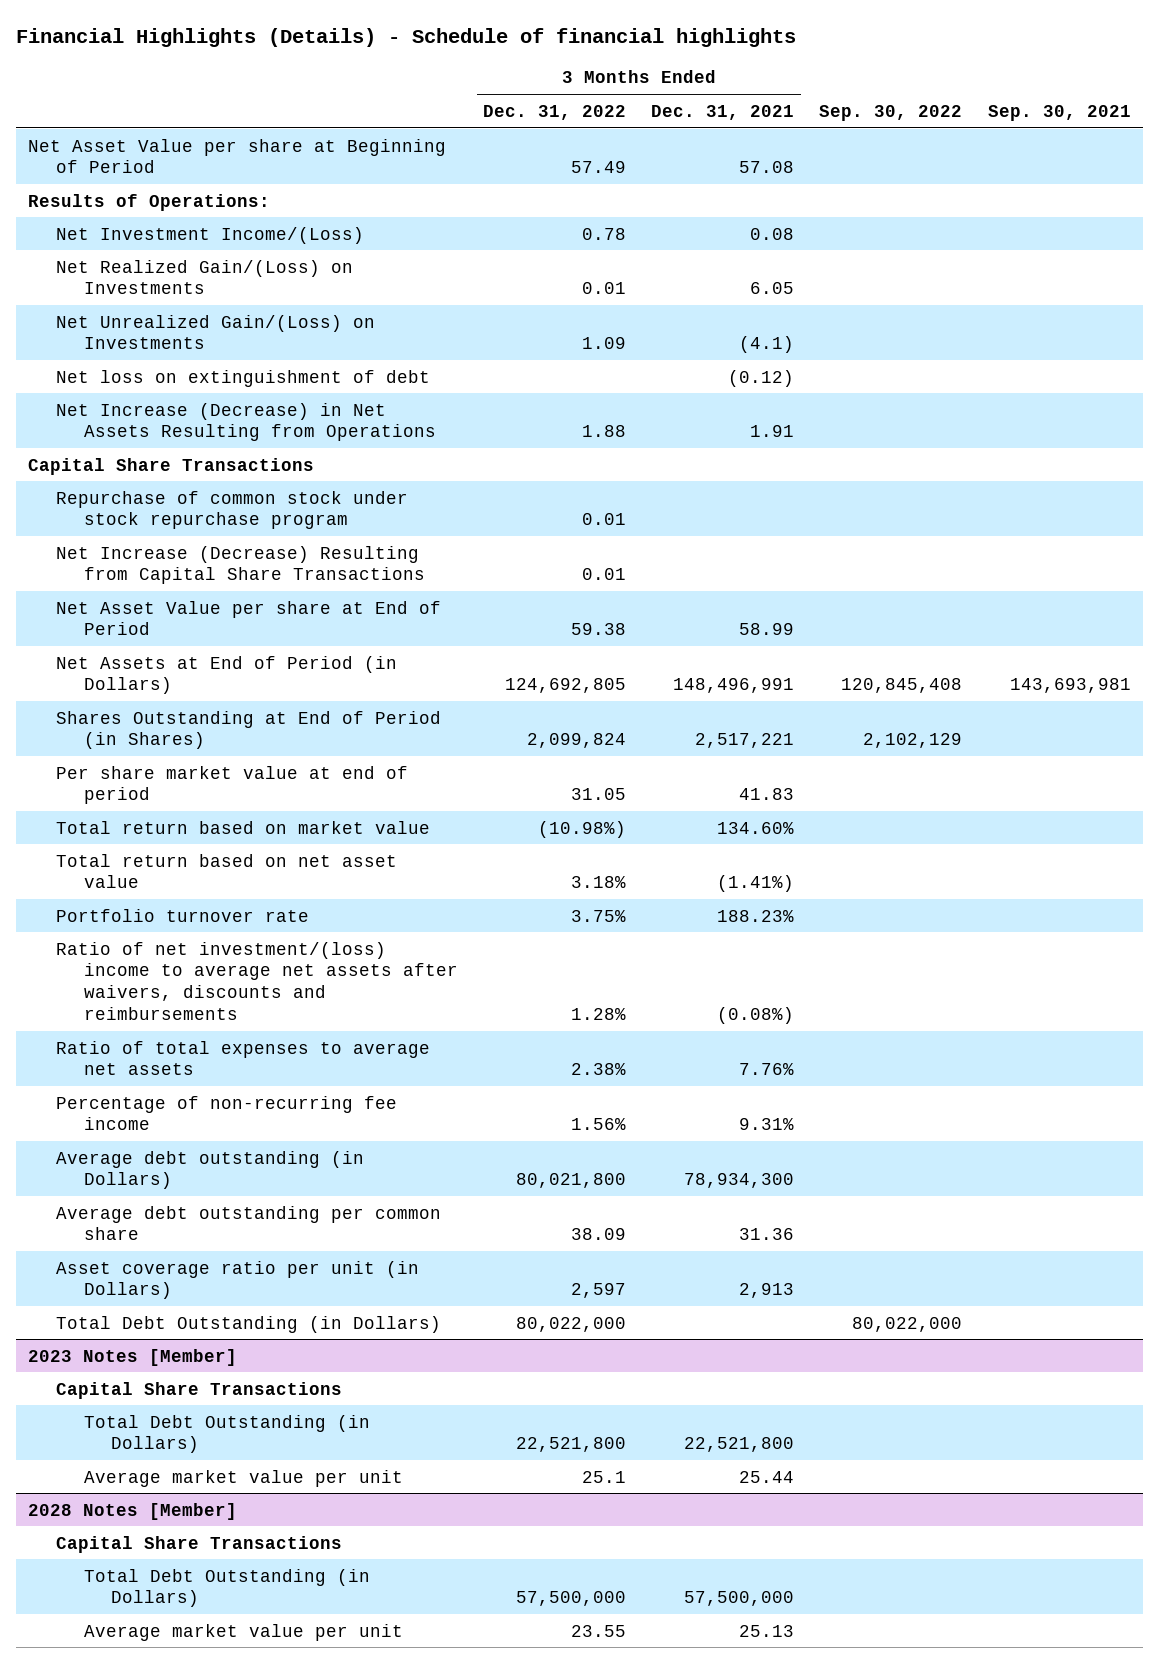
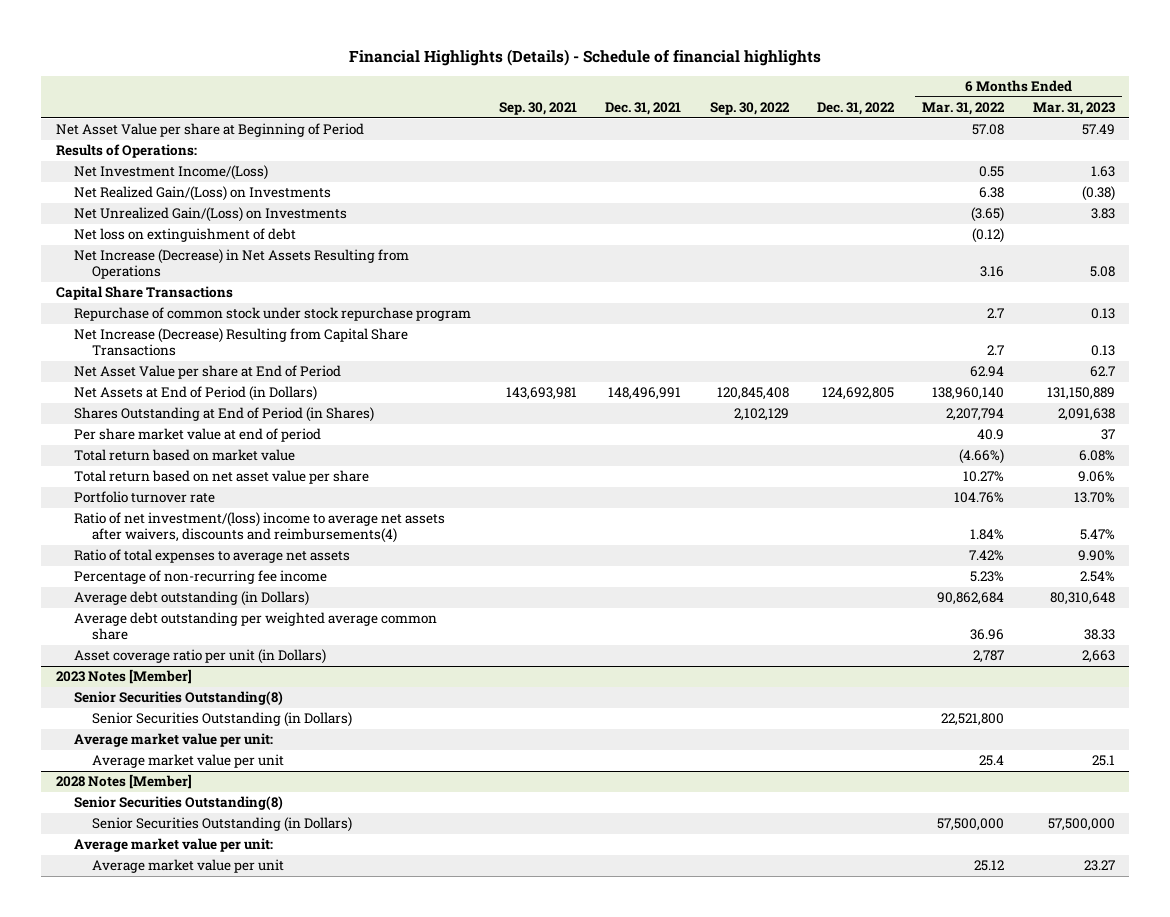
- | 3 Months Ended Dec. 31, 2022 | 3 Months Ended Dec. 31, 2021 | Sep. 30, 2022 | Sep. 30, 2021
+ | Sep. 30, 2021 | Dec. 31, 2021 | Sep. 30, 2022 | Dec. 31, 2022 | 6 Months Ended Mar. 31, 2022 | 6 Months Ended Mar. 31, 2023
- Total return based on net asset value | 3.18% | (1.41%) | |
+ Total return based on net asset value per share | | | | | 10.27% | 9.06%
- Ratio of net investment/(loss) income to average net assets after waivers, discounts and reimbursements | 1.28% | (0.08%) | |
+ Ratio of net investment/(loss) income to average net assets after waivers, discounts and reimbursements(4) | | | | | 1.84% | 5.47%
- Average debt outstanding per common share | 38.09 | 31.36 | |
+ Average debt outstanding per weighted average common share | | | | | 36.96 | 38.33
- Total Debt Outstanding (in Dollars) | 80,022,000 | | 80,022,000 |
@ 2023 Notes [Member]
- Capital Share Transactions
- Total Debt Outstanding (in Dollars) | 22,521,800 | 22,521,800 | |
+ Senior Securities Outstanding(8)
+ Senior Securities Outstanding (in Dollars) | | | | | 22,521,800 |
+ Average market value per unit:
@ 2028 Notes [Member]
- Capital Share Transactions
- Total Debt Outstanding (in Dollars) | 57,500,000 | 57,500,000 | |
+ Senior Securities Outstanding(8)
+ Senior Securities Outstanding (in Dollars) | | | | | 57,500,000 | 57,500,000
+ Average market value per unit:

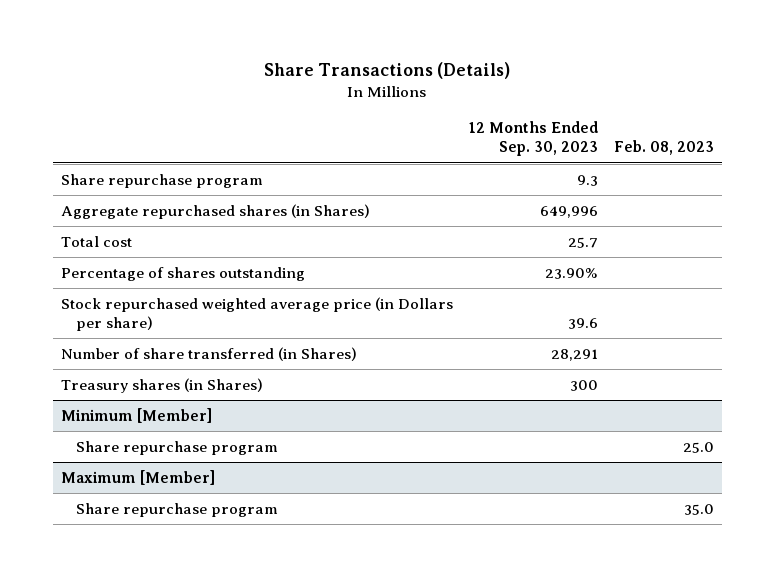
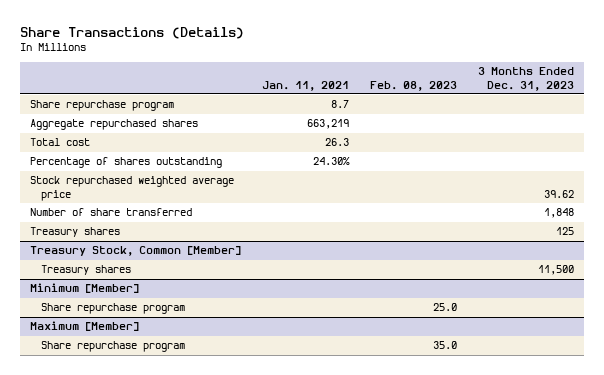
- | 12 Months Ended Sep. 30, 2023 | Feb. 08, 2023
+ | Jan. 11, 2021 | Feb. 08, 2023 | 3 Months Ended Dec. 31, 2023
- Aggregate repurchased shares (in Shares) | 649,996 |
+ Aggregate repurchased shares | 663,219 | |
- Stock repurchased weighted average price (in Dollars per share) | 39.6 |
- Number of share transferred (in Shares) | 28,291 |
- Treasury shares (in Shares) | 300 |
+ Stock repurchased weighted average price | | | 39.62
+ Number of share transferred | | | 1,848
+ Treasury shares | | | 125
+ Treasury Stock, Common [Member]
+ Treasury shares | | | 11,500

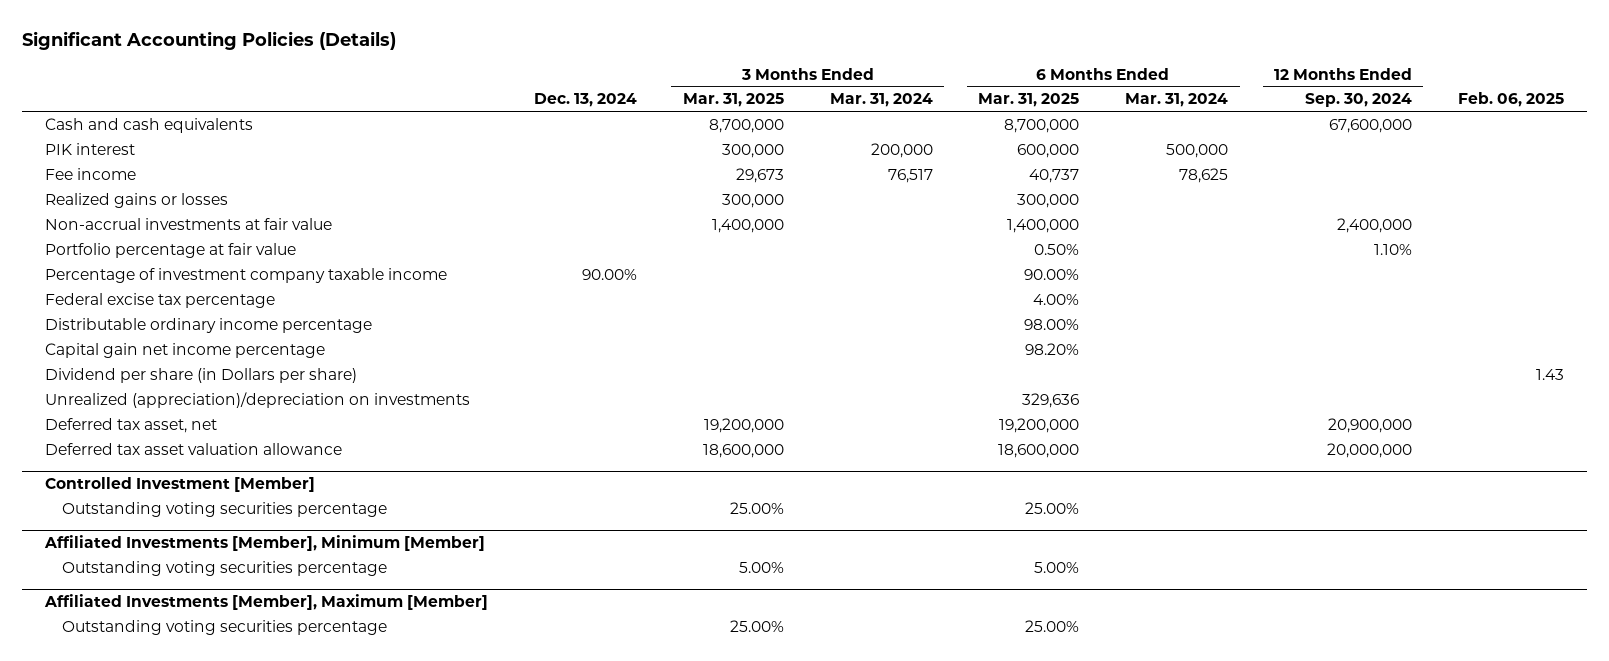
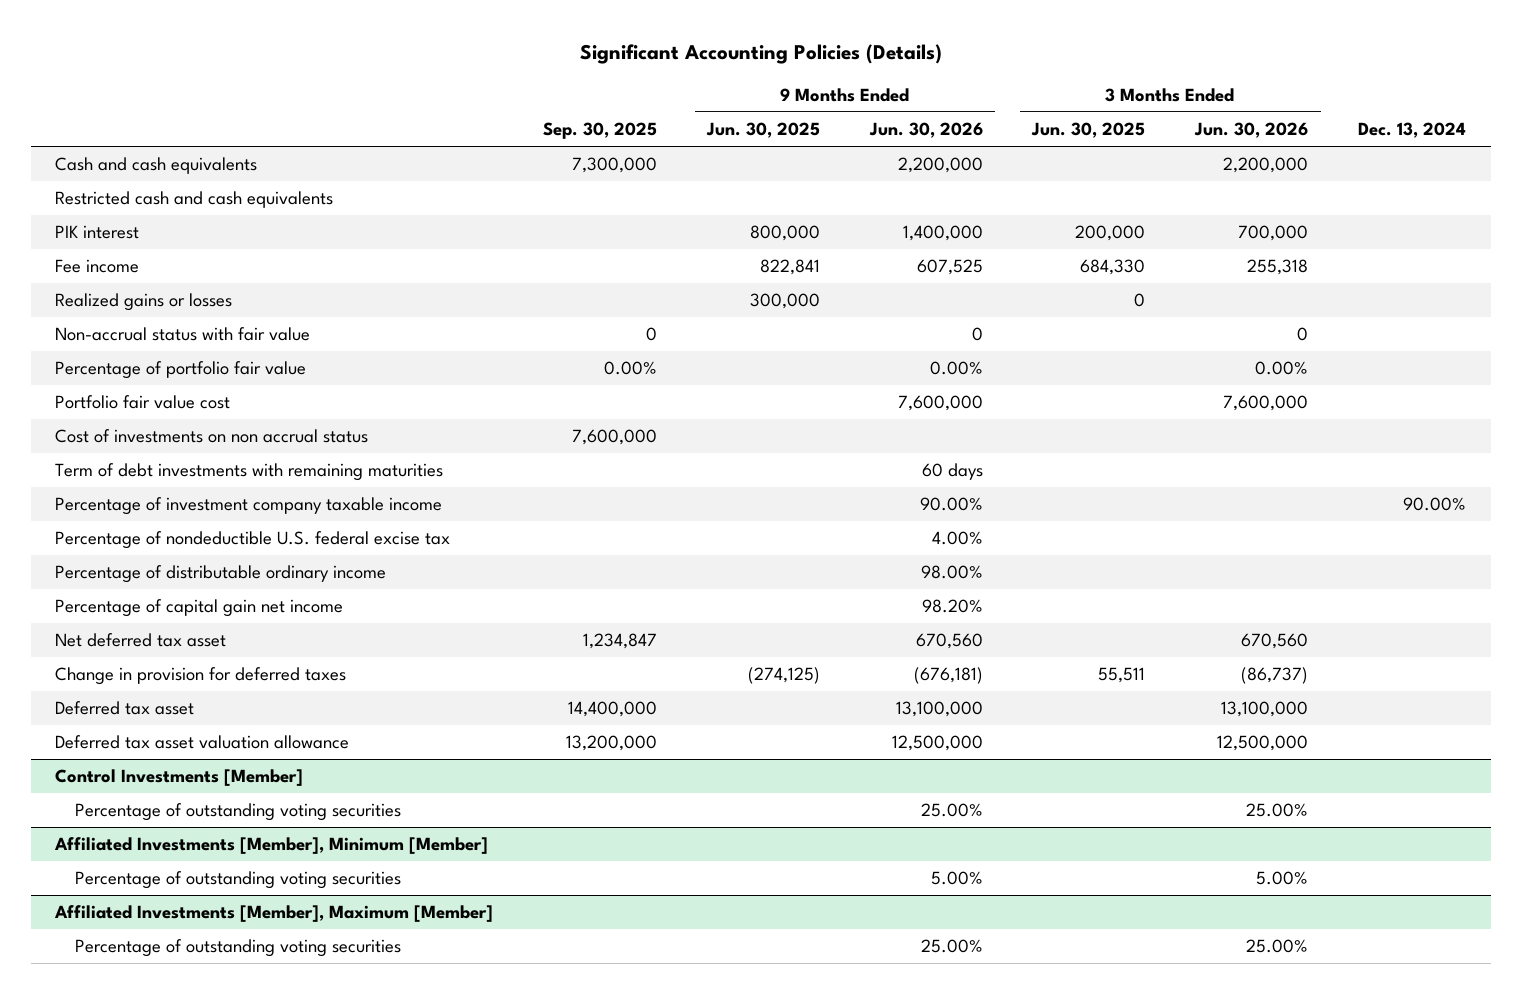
- | Dec. 13, 2024 | 3 Months Ended Mar. 31, 2025 | 3 Months Ended Mar. 31, 2024 | 6 Months Ended Mar. 31, 2025 | 6 Months Ended Mar. 31, 2024 | 12 Months Ended Sep. 30, 2024 | Feb. 06, 2025
+ | Sep. 30, 2025 | 9 Months Ended Jun. 30, 2025 | 9 Months Ended Jun. 30, 2026 | 3 Months Ended Jun. 30, 2025 | 3 Months Ended Jun. 30, 2026 | Dec. 13, 2024
+ Restricted cash and cash equivalents
- Non-accrual investments at fair value | | 1,400,000 | | 1,400,000 | | 2,400,000 |
- Portfolio percentage at fair value | | | | 0.50% | | 1.10% |
+ Non-accrual status with fair value | 0 | | 0 | | 0 |
+ Percentage of portfolio fair value | 0.00% | | 0.00% | | 0.00% |
+ Portfolio fair value cost | | | 7,600,000 | | 7,600,000 |
+ Cost of investments on non accrual status | 7,600,000 | | | | |
+ Term of debt investments with remaining maturities | | | 60 days | | |
- Federal excise tax percentage | | | | 4.00% | | |
- Distributable ordinary income percentage | | | | 98.00% | | |
- Capital gain net income percentage | | | | 98.20% | | |
- Dividend per share (in Dollars per share) | | | | | | | 1.43
- Unrealized (appreciation)/depreciation on investments | | | | 329,636 | | |
- Deferred tax asset, net | | 19,200,000 | | 19,200,000 | | 20,900,000 |
+ Percentage of nondeductible U.S. federal excise tax | | | 4.00% | | |
+ Percentage of distributable ordinary income | | | 98.00% | | |
+ Percentage of capital gain net income | | | 98.20% | | |
+ Net deferred tax asset | 1,234,847 | | 670,560 | | 670,560 |
+ Change in provision for deferred taxes | | (274,125) | (676,181) | 55,511 | (86,737) |
+ Deferred tax asset | 14,400,000 | | 13,100,000 | | 13,100,000 |
- Controlled Investment [Member]
- Outstanding voting securities percentage | | 25.00% | | 25.00% | | |
+ Control Investments [Member]
+ Percentage of outstanding voting securities | | | 25.00% | | 25.00% |
@ Affiliated Investments [Member], Minimum [Member]
- Outstanding voting securities percentage | | 5.00% | | 5.00% | | |
+ Percentage of outstanding voting securities | | | 5.00% | | 5.00% |
@ Affiliated Investments [Member], Maximum [Member]
- Outstanding voting securities percentage | | 25.00% | | 25.00% | | |
+ Percentage of outstanding voting securities | | | 25.00% | | 25.00% |

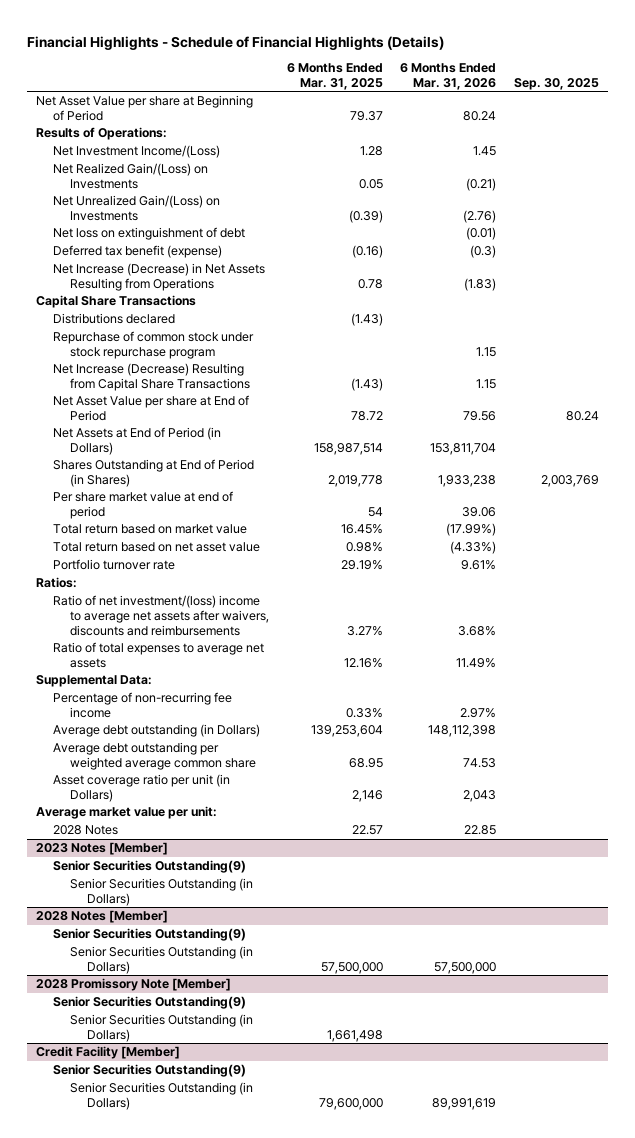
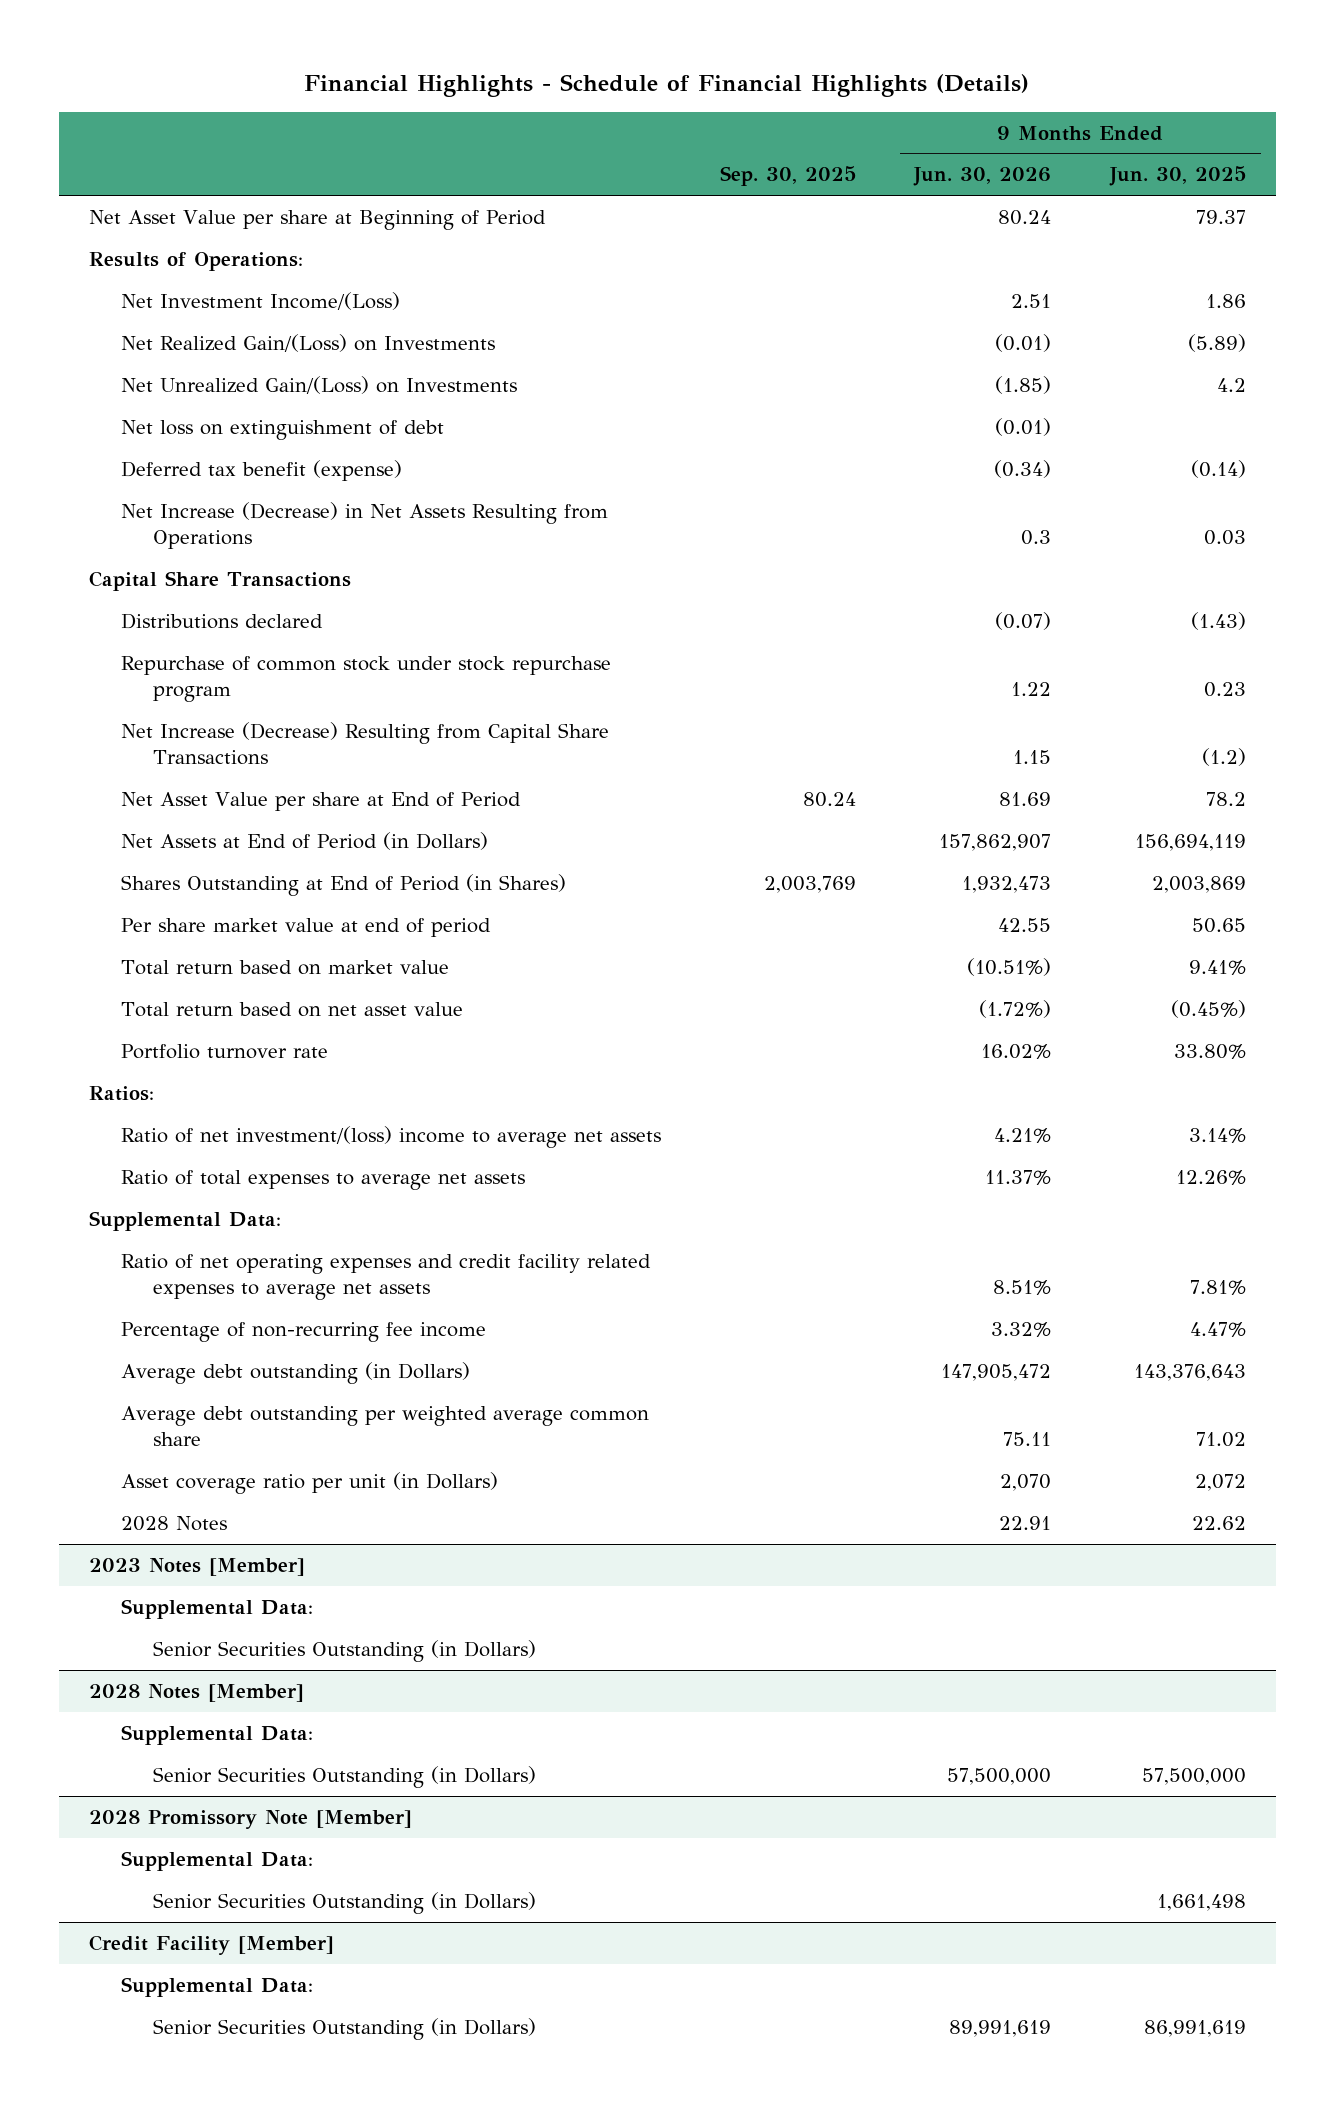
- | 6 Months Ended Mar. 31, 2025 | 6 Months Ended Mar. 31, 2026 | Sep. 30, 2025
+ | Sep. 30, 2025 | 9 Months Ended Jun. 30, 2026 | 9 Months Ended Jun. 30, 2025
- Ratio of net investment/(loss) income to average net assets after waivers, discounts and reimbursements | 3.27% | 3.68% |
+ Ratio of net investment/(loss) income to average net assets | | 4.21% | 3.14%
+ Ratio of net operating expenses and credit facility related expenses to average net assets | | 8.51% | 7.81%
- Average market value per unit:
@ 2023 Notes [Member]
- Senior Securities Outstanding(9)
+ Supplemental Data:
@ 2028 Notes [Member]
- Senior Securities Outstanding(9)
+ Supplemental Data:
@ 2028 Promissory Note [Member]
- Senior Securities Outstanding(9)
+ Supplemental Data:
@ Credit Facility [Member]
- Senior Securities Outstanding(9)
+ Supplemental Data:

